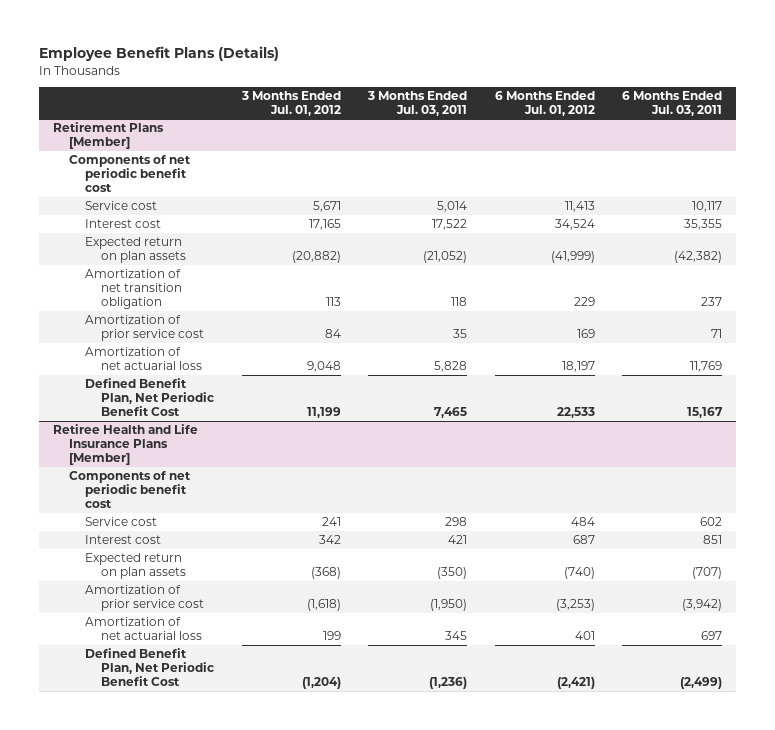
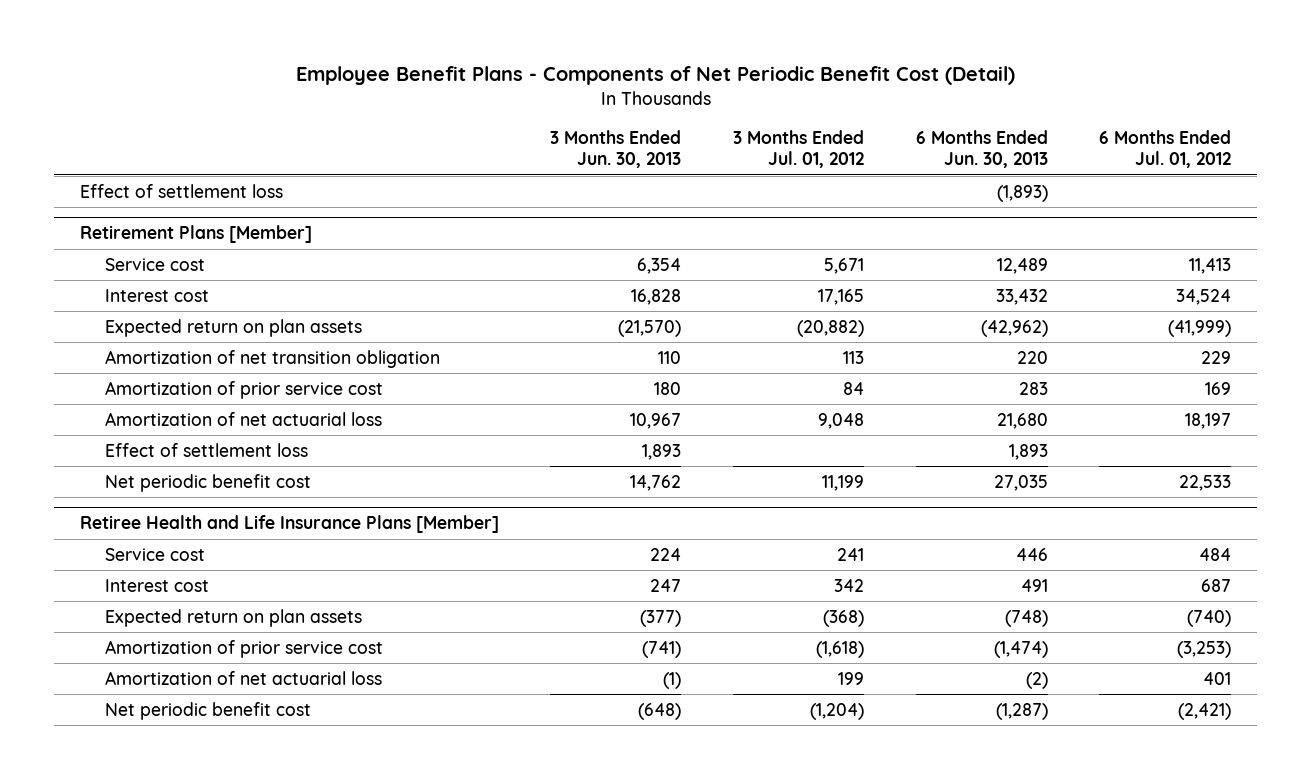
- Employee Benefit Plans (Details)
+ Employee Benefit Plans - Components of Net Periodic Benefit Cost (Detail)
- | 3 Months Ended Jul. 01, 2012 | 3 Months Ended Jul. 03, 2011 | 6 Months Ended Jul. 01, 2012 | 6 Months Ended Jul. 03, 2011
+ | 3 Months Ended Jun. 30, 2013 | 3 Months Ended Jul. 01, 2012 | 6 Months Ended Jun. 30, 2013 | 6 Months Ended Jul. 01, 2012
+ Effect of settlement loss | | | (1,893) |
@ Retirement Plans [Member]
- Components of net periodic benefit cost
- Defined Benefit Plan, Net Periodic Benefit Cost | 11,199 | 7,465 | 22,533 | 15,167
+ Effect of settlement loss | 1,893 | | 1,893 |
+ Net periodic benefit cost | 14,762 | 11,199 | 27,035 | 22,533
@ Retiree Health and Life Insurance Plans [Member]
- Components of net periodic benefit cost
- Defined Benefit Plan, Net Periodic Benefit Cost | (1,204) | (1,236) | (2,421) | (2,499)
+ Net periodic benefit cost | (648) | (1,204) | (1,287) | (2,421)

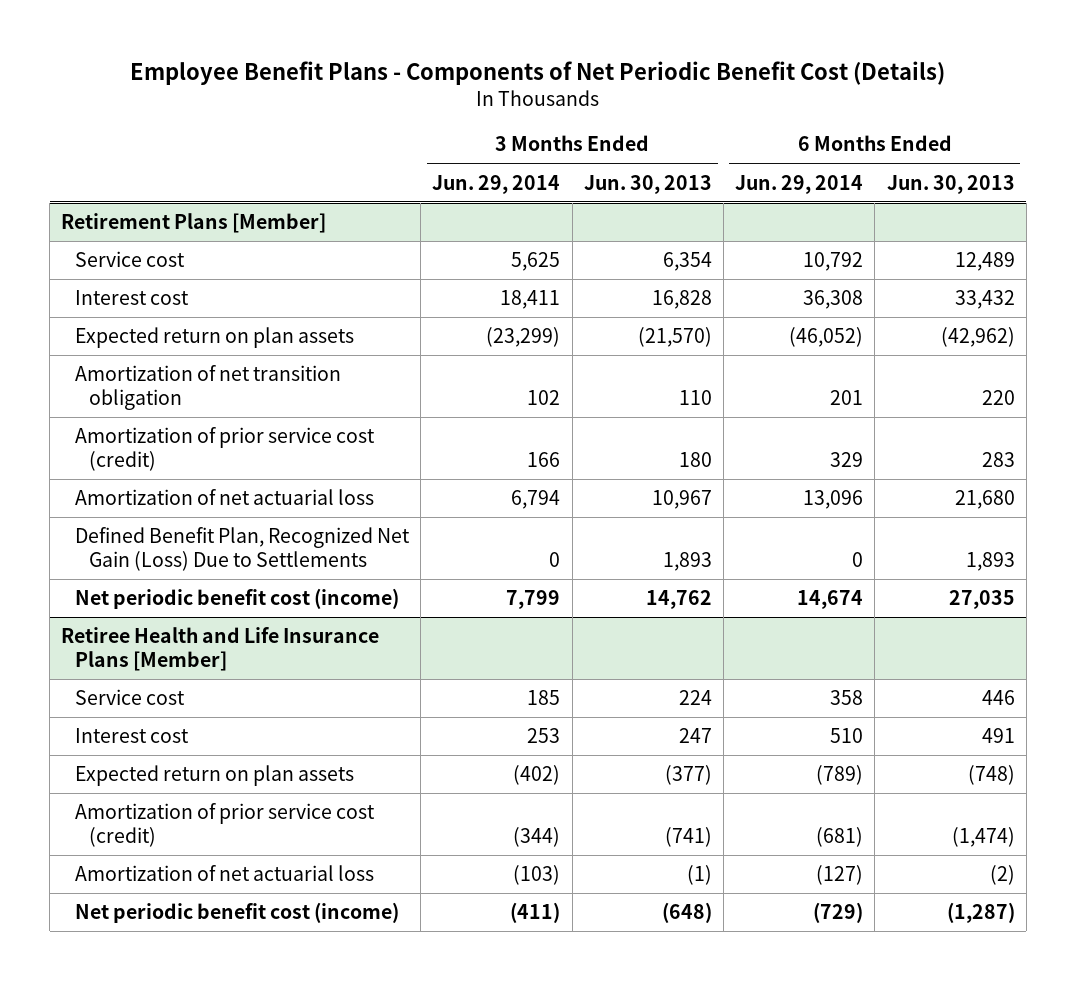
- Employee Benefit Plans - Components of Net Periodic Benefit Cost (Detail)
+ Employee Benefit Plans - Components of Net Periodic Benefit Cost (Details)
- | 3 Months Ended Jun. 30, 2013 | 3 Months Ended Jul. 01, 2012 | 6 Months Ended Jun. 30, 2013 | 6 Months Ended Jul. 01, 2012
+ | 3 Months Ended Jun. 29, 2014 | 3 Months Ended Jun. 30, 2013 | 6 Months Ended Jun. 29, 2014 | 6 Months Ended Jun. 30, 2013
- Effect of settlement loss | | | (1,893) |
@ Retirement Plans [Member]
- Amortization of prior service cost | 180 | 84 | 283 | 169
+ Amortization of prior service cost (credit) | 166 | 180 | 329 | 283
- Effect of settlement loss | 1,893 | | 1,893 |
- Net periodic benefit cost | 14,762 | 11,199 | 27,035 | 22,533
+ Defined Benefit Plan, Recognized Net Gain (Loss) Due to Settlements | 0 | 1,893 | 0 | 1,893
+ Net periodic benefit cost (income) | 7,799 | 14,762 | 14,674 | 27,035
@ Retiree Health and Life Insurance Plans [Member]
- Amortization of prior service cost | (741) | (1,618) | (1,474) | (3,253)
+ Amortization of prior service cost (credit) | (344) | (741) | (681) | (1,474)
- Net periodic benefit cost | (648) | (1,204) | (1,287) | (2,421)
+ Net periodic benefit cost (income) | (411) | (648) | (729) | (1,287)

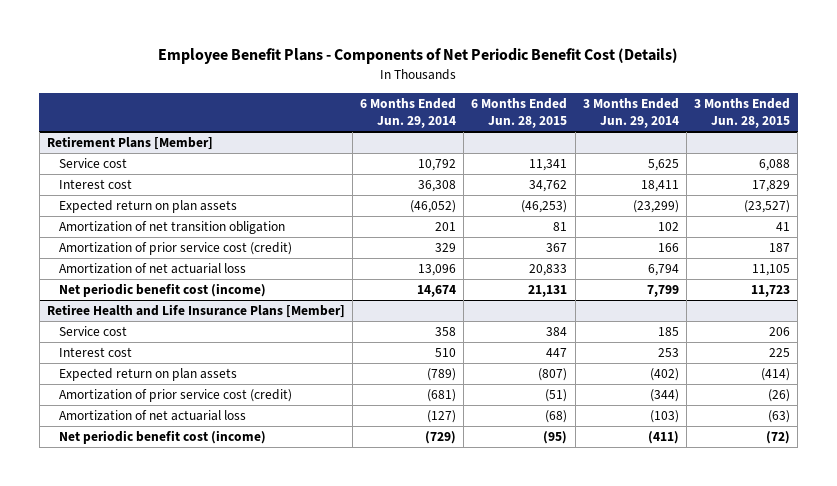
- | 3 Months Ended Jun. 29, 2014 | 3 Months Ended Jun. 30, 2013 | 6 Months Ended Jun. 29, 2014 | 6 Months Ended Jun. 30, 2013
+ | 6 Months Ended Jun. 29, 2014 | 6 Months Ended Jun. 28, 2015 | 3 Months Ended Jun. 29, 2014 | 3 Months Ended Jun. 28, 2015
@ Retirement Plans [Member]
- Defined Benefit Plan, Recognized Net Gain (Loss) Due to Settlements | 0 | 1,893 | 0 | 1,893

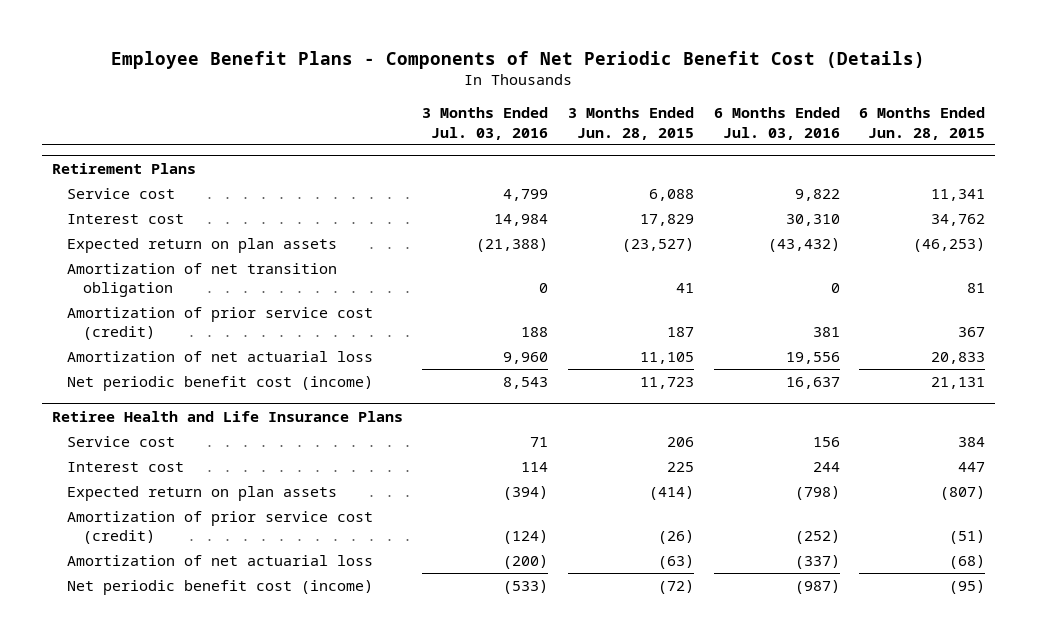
- | 6 Months Ended Jun. 29, 2014 | 6 Months Ended Jun. 28, 2015 | 3 Months Ended Jun. 29, 2014 | 3 Months Ended Jun. 28, 2015
+ | 3 Months Ended Jul. 03, 2016 | 3 Months Ended Jun. 28, 2015 | 6 Months Ended Jul. 03, 2016 | 6 Months Ended Jun. 28, 2015
- Retirement Plans [Member]
+ Retirement Plans
- Retiree Health and Life Insurance Plans [Member]
+ Retiree Health and Life Insurance Plans

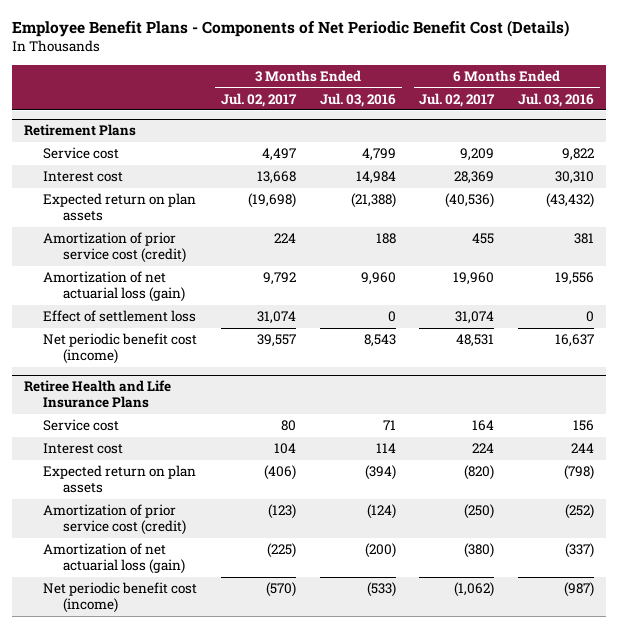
- | 3 Months Ended Jul. 03, 2016 | 3 Months Ended Jun. 28, 2015 | 6 Months Ended Jul. 03, 2016 | 6 Months Ended Jun. 28, 2015
+ | 3 Months Ended Jul. 02, 2017 | 3 Months Ended Jul. 03, 2016 | 6 Months Ended Jul. 02, 2017 | 6 Months Ended Jul. 03, 2016
@ Retirement Plans
- Amortization of net transition obligation | 0 | 41 | 0 | 81
- Amortization of net actuarial loss | 9,960 | 11,105 | 19,556 | 20,833
+ Amortization of net actuarial loss (gain) | 9,792 | 9,960 | 19,960 | 19,556
+ Effect of settlement loss | 31,074 | 0 | 31,074 | 0
@ Retiree Health and Life Insurance Plans
- Amortization of net actuarial loss | (200) | (63) | (337) | (68)
+ Amortization of net actuarial loss (gain) | (225) | (200) | (380) | (337)

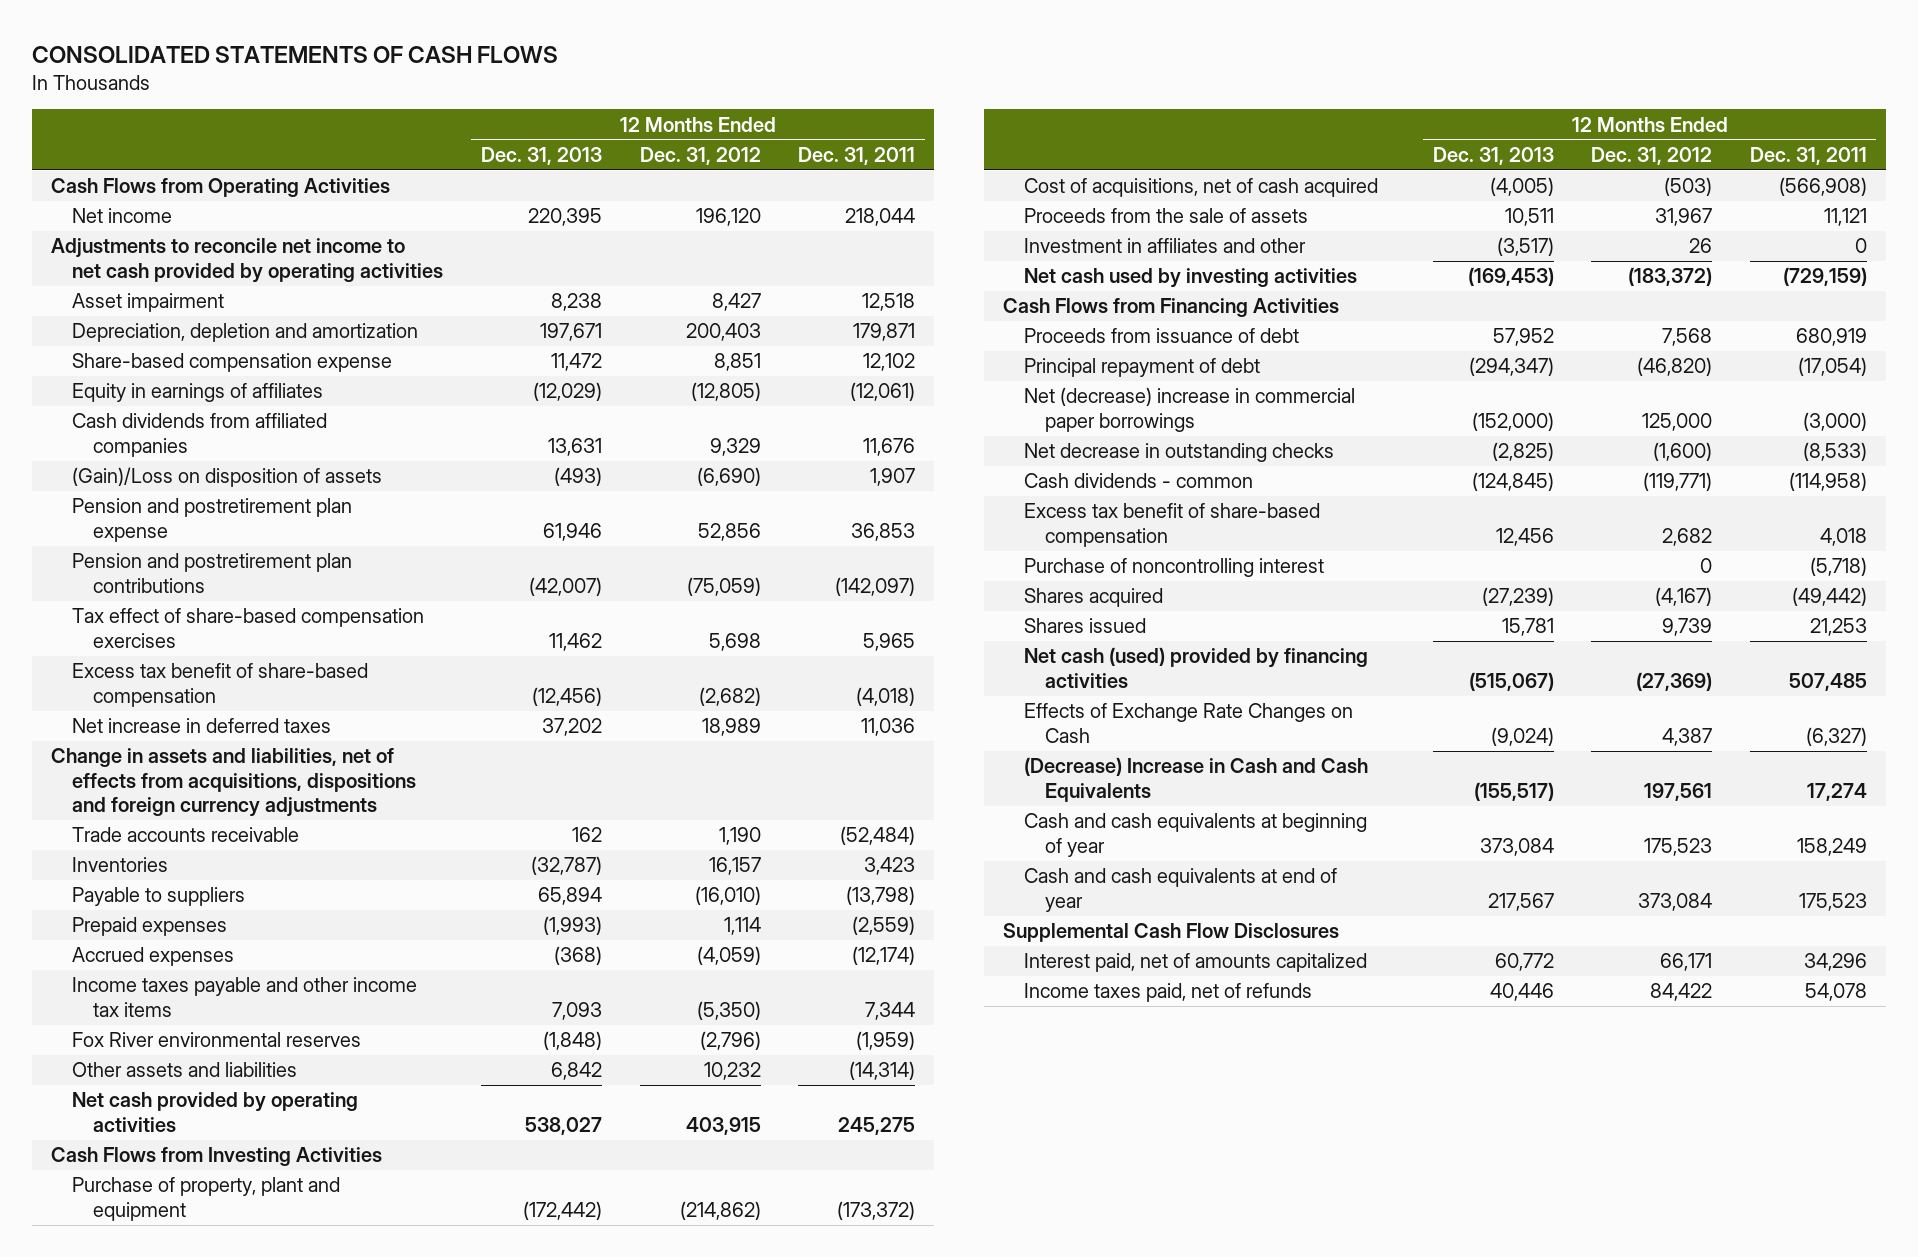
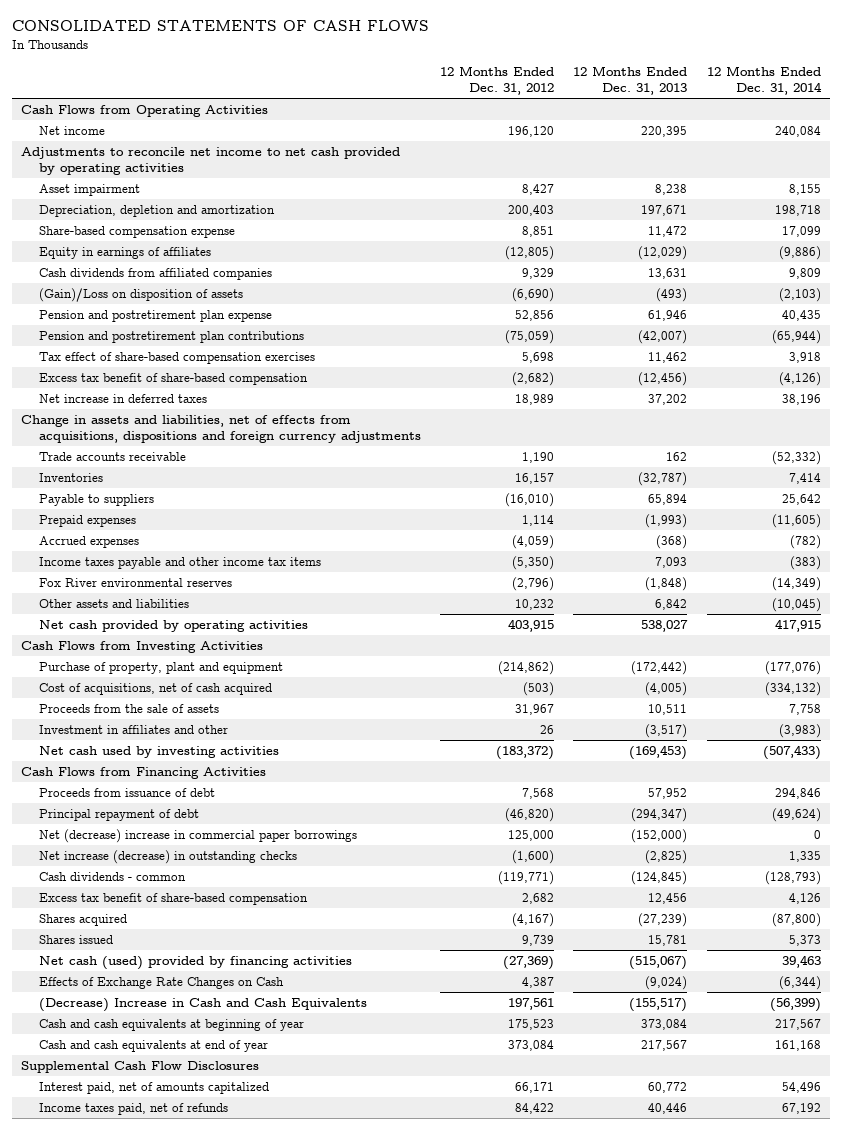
- | 12 Months Ended Dec. 31, 2013 | 12 Months Ended Dec. 31, 2012 | 12 Months Ended Dec. 31, 2011
+ | 12 Months Ended Dec. 31, 2012 | 12 Months Ended Dec. 31, 2013 | 12 Months Ended Dec. 31, 2014
- Net decrease in outstanding checks | (2,825) | (1,600) | (8,533)
+ Net increase (decrease) in outstanding checks | (1,600) | (2,825) | 1,335
- Purchase of noncontrolling interest | | 0 | (5,718)

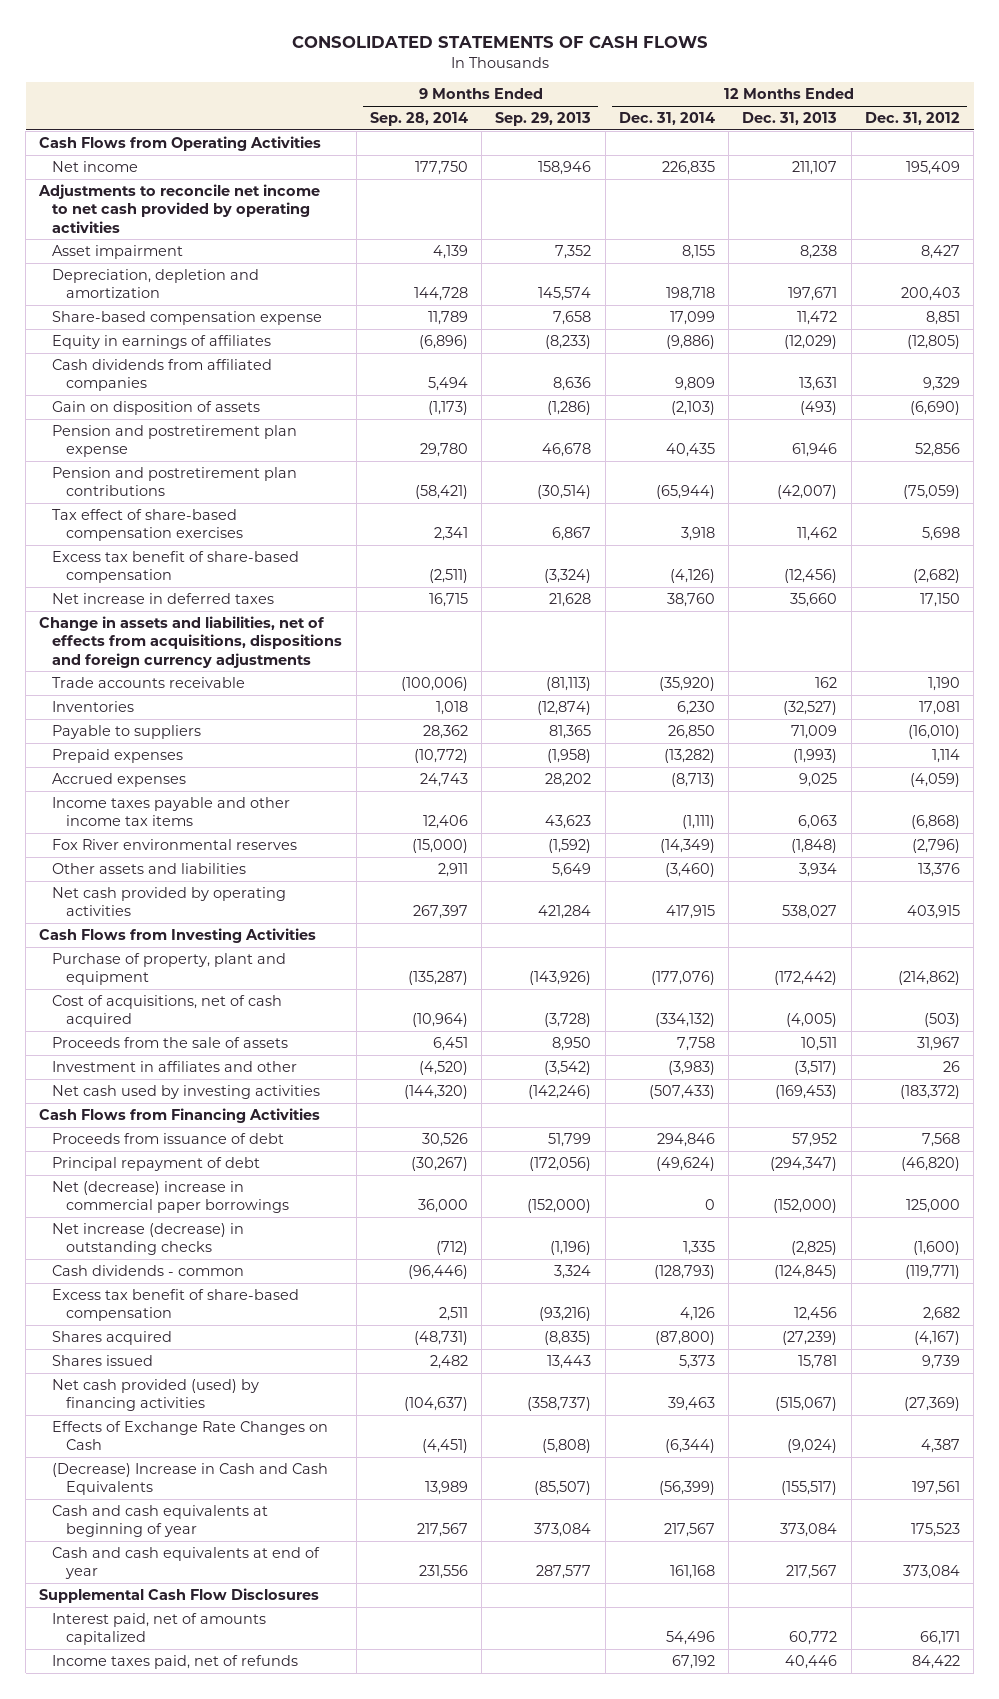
- | 12 Months Ended Dec. 31, 2012 | 12 Months Ended Dec. 31, 2013 | 12 Months Ended Dec. 31, 2014
+ | 9 Months Ended Sep. 28, 2014 | 9 Months Ended Sep. 29, 2013 | 12 Months Ended Dec. 31, 2014 | 12 Months Ended Dec. 31, 2013 | 12 Months Ended Dec. 31, 2012
- Net income | 196,120 | 220,395 | 240,084
+ Net income | 177,750 | 158,946 | 226,835 | 211,107 | 195,409
- (Gain)/Loss on disposition of assets | (6,690) | (493) | (2,103)
+ Gain on disposition of assets | (1,173) | (1,286) | (2,103) | (493) | (6,690)
- Net increase in deferred taxes | 18,989 | 37,202 | 38,196
+ Net increase in deferred taxes | 16,715 | 21,628 | 38,760 | 35,660 | 17,150
- Trade accounts receivable | 1,190 | 162 | (52,332)
- Inventories | 16,157 | (32,787) | 7,414
- Payable to suppliers | (16,010) | 65,894 | 25,642
- Prepaid expenses | 1,114 | (1,993) | (11,605)
- Accrued expenses | (4,059) | (368) | (782)
- Income taxes payable and other income tax items | (5,350) | 7,093 | (383)
+ Trade accounts receivable | (100,006) | (81,113) | (35,920) | 162 | 1,190
+ Inventories | 1,018 | (12,874) | 6,230 | (32,527) | 17,081
+ Payable to suppliers | 28,362 | 81,365 | 26,850 | 71,009 | (16,010)
+ Prepaid expenses | (10,772) | (1,958) | (13,282) | (1,993) | 1,114
+ Accrued expenses | 24,743 | 28,202 | (8,713) | 9,025 | (4,059)
+ Income taxes payable and other income tax items | 12,406 | 43,623 | (1,111) | 6,063 | (6,868)
- Other assets and liabilities | 10,232 | 6,842 | (10,045)
+ Other assets and liabilities | 2,911 | 5,649 | (3,460) | 3,934 | 13,376
- Net cash (used) provided by financing activities | (27,369) | (515,067) | 39,463
+ Net cash provided (used) by financing activities | (104,637) | (358,737) | 39,463 | (515,067) | (27,369)

